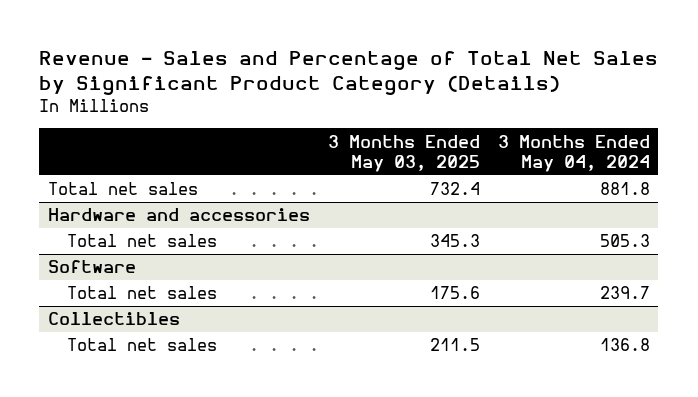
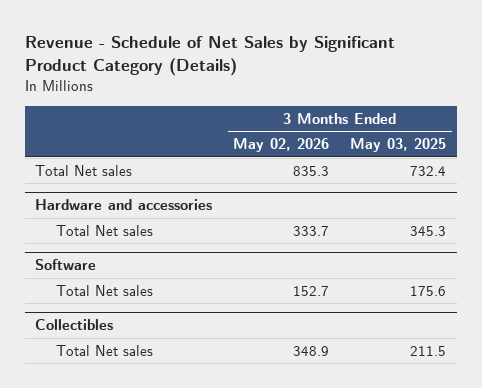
- Revenue - Sales and Percentage of Total Net Sales by Significant Product Category (Details)
+ Revenue - Schedule of Net Sales by Significant Product Category (Details)
- | 3 Months Ended May 03, 2025 | 3 Months Ended May 04, 2024
+ | 3 Months Ended May 02, 2026 | 3 Months Ended May 03, 2025
- Total net sales | 732.4 | 881.8
+ Total Net sales | 835.3 | 732.4
@ Hardware and accessories
- Total net sales | 345.3 | 505.3
+ Total Net sales | 333.7 | 345.3
@ Software
- Total net sales | 175.6 | 239.7
+ Total Net sales | 152.7 | 175.6
@ Collectibles
- Total net sales | 211.5 | 136.8
+ Total Net sales | 348.9 | 211.5

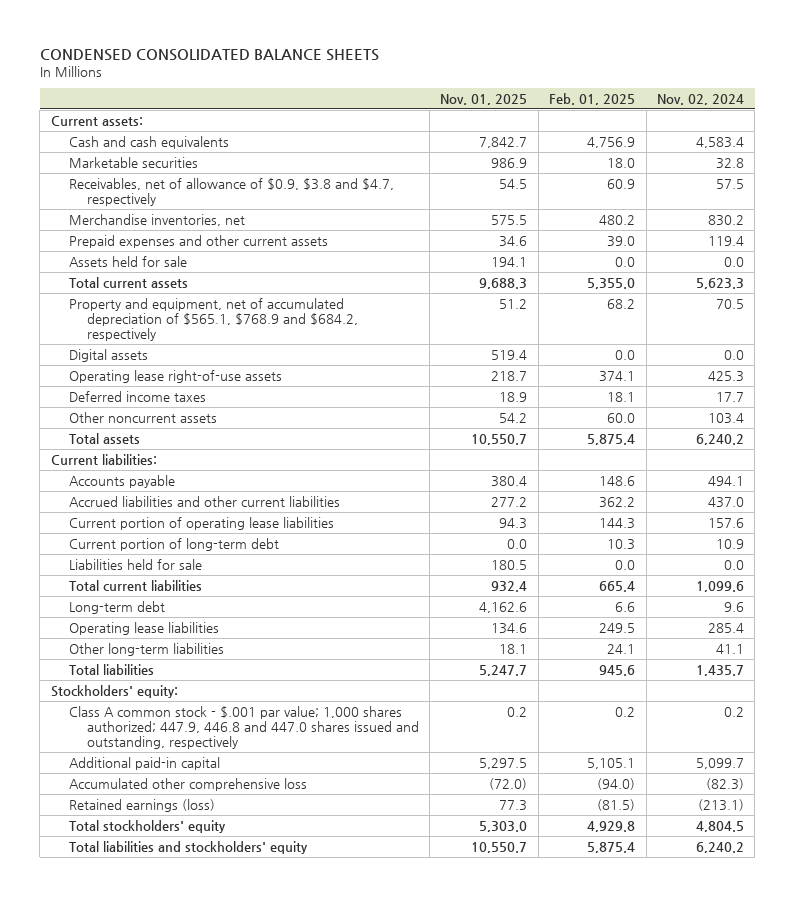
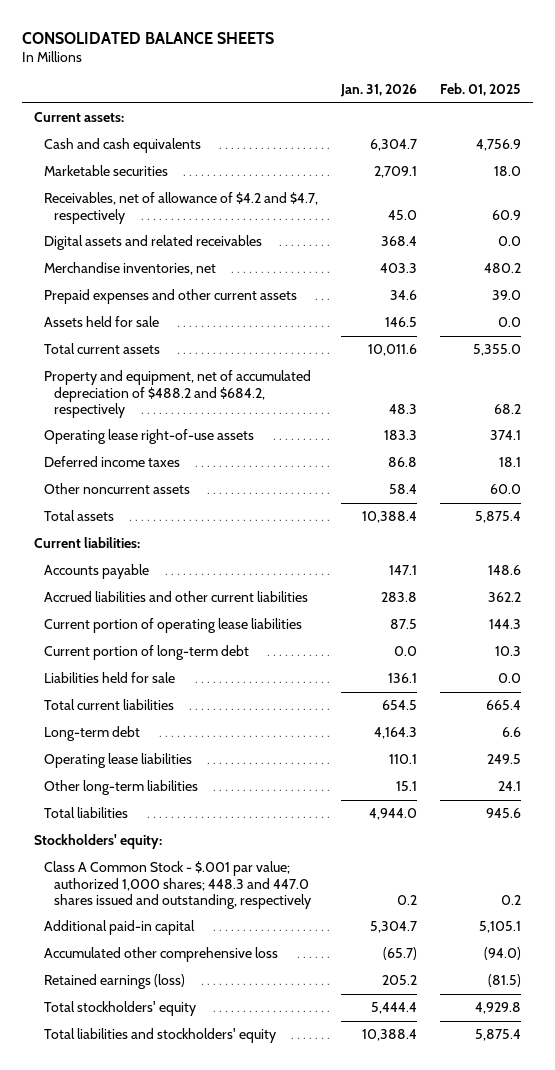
- CONDENSED CONSOLIDATED BALANCE SHEETS
+ CONSOLIDATED BALANCE SHEETS
- | Nov. 01, 2025 | Feb. 01, 2025 | Nov. 02, 2024
+ | Jan. 31, 2026 | Feb. 01, 2025
- Receivables, net of allowance of $0.9, $3.8 and $4.7, respectively | 54.5 | 60.9 | 57.5
+ Receivables, net of allowance of $4.2 and $4.7, respectively | 45.0 | 60.9
+ Digital assets and related receivables | 368.4 | 0.0
- Property and equipment, net of accumulated depreciation of $565.1, $768.9 and $684.2, respectively | 51.2 | 68.2 | 70.5
- Digital assets | 519.4 | 0.0 | 0.0
+ Property and equipment, net of accumulated depreciation of $488.2 and $684.2, respectively | 48.3 | 68.2
- Class A common stock - $.001 par value; 1,000 shares authorized; 447.9, 446.8 and 447.0 shares issued and outstanding, respectively | 0.2 | 0.2 | 0.2
+ Class A Common Stock - $.001 par value; authorized 1,000 shares; 448.3 and 447.0 shares issued and outstanding, respectively | 0.2 | 0.2

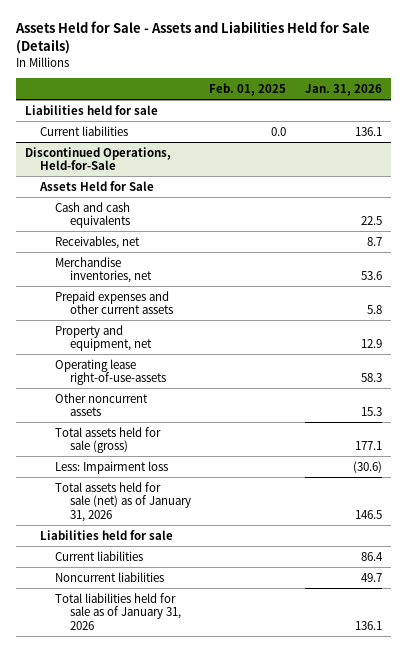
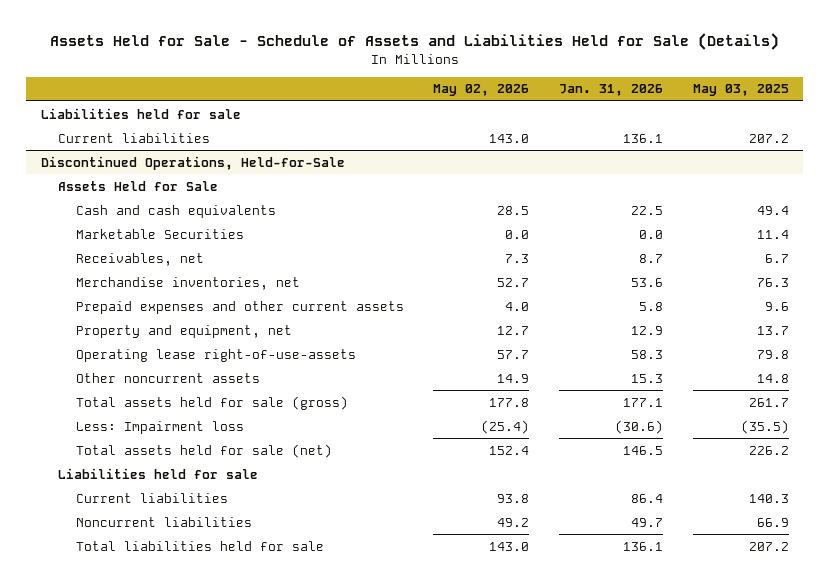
- Assets Held for Sale - Assets and Liabilities Held for Sale (Details)
+ Assets Held for Sale - Schedule of Assets and Liabilities Held for Sale (Details)
- | Feb. 01, 2025 | Jan. 31, 2026
+ | May 02, 2026 | Jan. 31, 2026 | May 03, 2025
@ Discontinued Operations, Held-for-Sale
+ Marketable Securities | 0.0 | 0.0 | 11.4
- Total assets held for sale (net) as of January 31, 2026 | | 146.5
+ Total assets held for sale (net) | 152.4 | 146.5 | 226.2
- Total liabilities held for sale as of January 31, 2026 | | 136.1
+ Total liabilities held for sale | 143.0 | 136.1 | 207.2

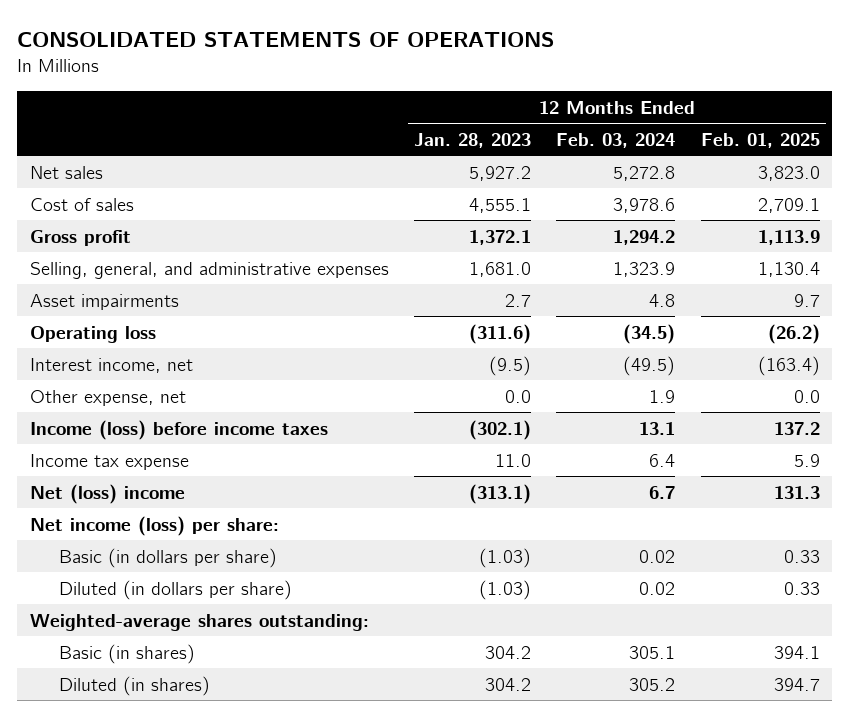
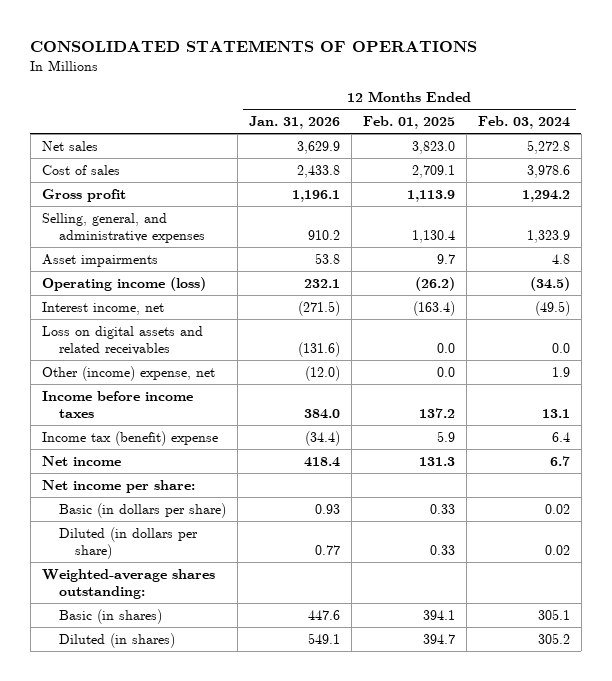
- | 12 Months Ended Jan. 28, 2023 | 12 Months Ended Feb. 03, 2024 | 12 Months Ended Feb. 01, 2025
+ | 12 Months Ended Jan. 31, 2026 | 12 Months Ended Feb. 01, 2025 | 12 Months Ended Feb. 03, 2024
- Operating loss | (311.6) | (34.5) | (26.2)
+ Operating income (loss) | 232.1 | (26.2) | (34.5)
- Other expense, net | 0.0 | 1.9 | 0.0
- Income (loss) before income taxes | (302.1) | 13.1 | 137.2
- Income tax expense | 11.0 | 6.4 | 5.9
- Net (loss) income | (313.1) | 6.7 | 131.3
- Net income (loss) per share:
+ Loss on digital assets and related receivables | (131.6) | 0.0 | 0.0
+ Other (income) expense, net | (12.0) | 0.0 | 1.9
+ Income before income taxes | 384.0 | 137.2 | 13.1
+ Income tax (benefit) expense | (34.4) | 5.9 | 6.4
+ Net income | 418.4 | 131.3 | 6.7
+ Net income per share:

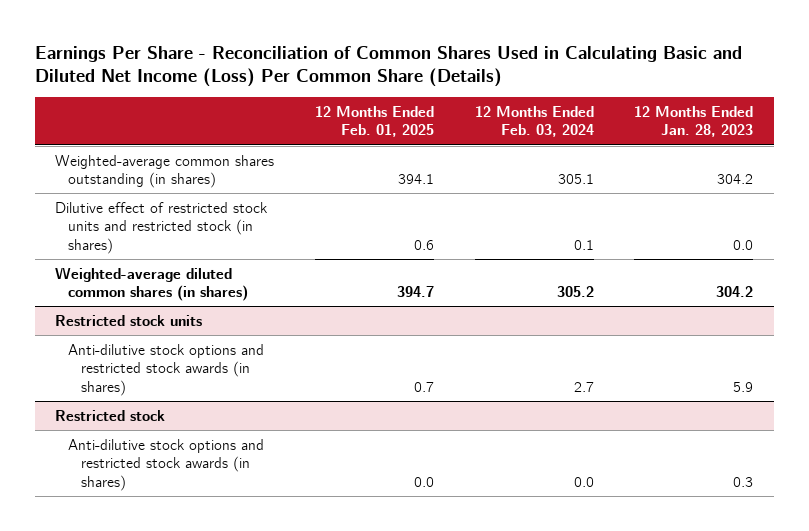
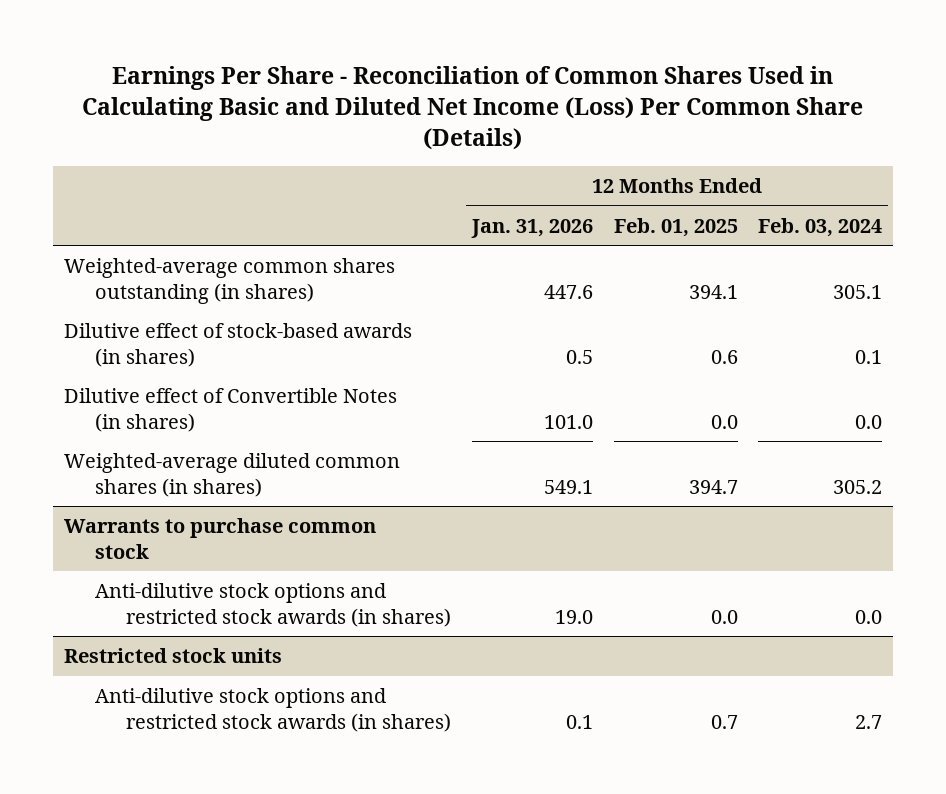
- | 12 Months Ended Feb. 01, 2025 | 12 Months Ended Feb. 03, 2024 | 12 Months Ended Jan. 28, 2023
+ | 12 Months Ended Jan. 31, 2026 | 12 Months Ended Feb. 01, 2025 | 12 Months Ended Feb. 03, 2024
- Dilutive effect of restricted stock units and restricted stock (in shares) | 0.6 | 0.1 | 0.0
+ Dilutive effect of stock-based awards (in shares) | 0.5 | 0.6 | 0.1
+ Dilutive effect of Convertible Notes (in shares) | 101.0 | 0.0 | 0.0
+ Warrants to purchase common stock
+ Anti-dilutive stock options and restricted stock awards (in shares) | 19.0 | 0.0 | 0.0
- Restricted stock
- Anti-dilutive stock options and restricted stock awards (in shares) | 0.0 | 0.0 | 0.3

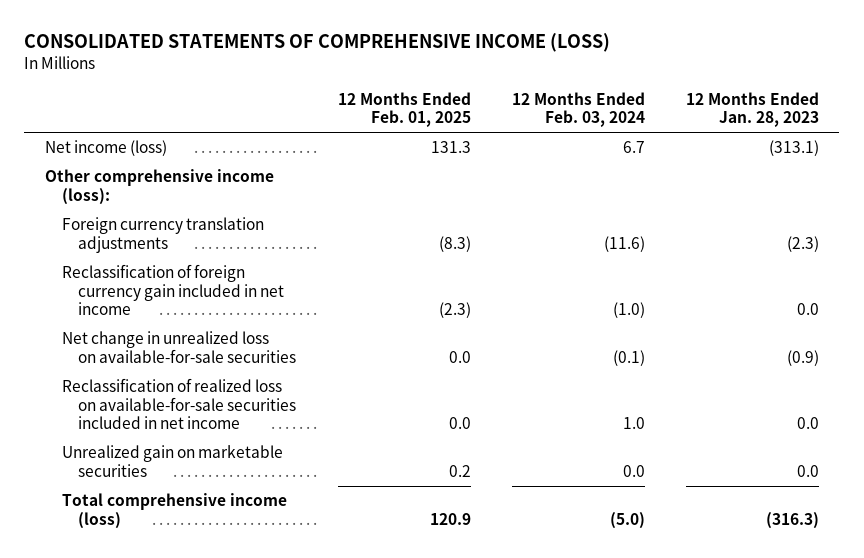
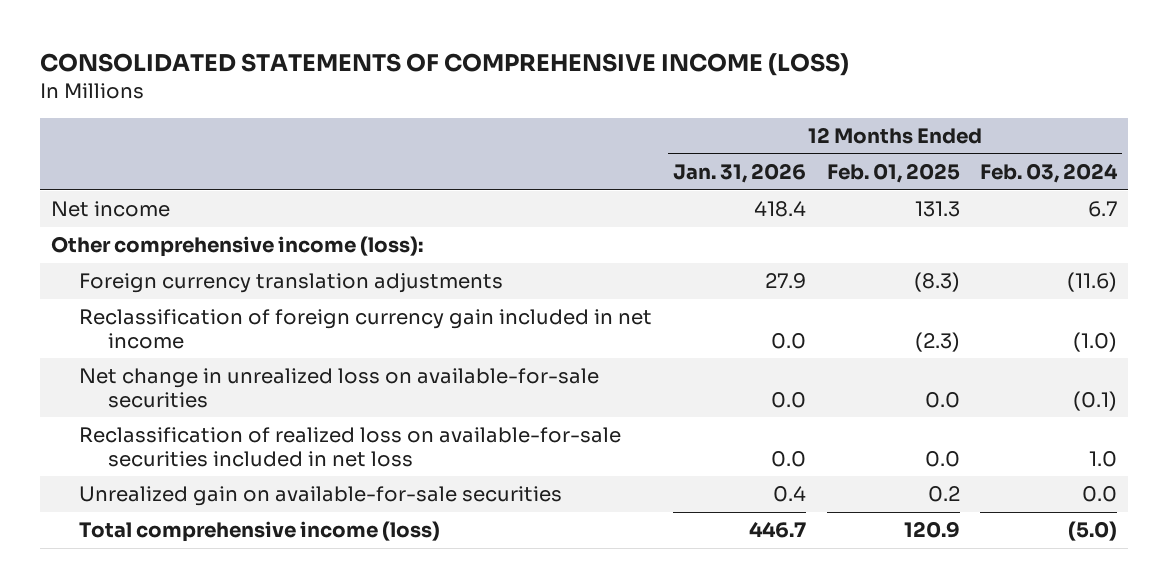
- | 12 Months Ended Feb. 01, 2025 | 12 Months Ended Feb. 03, 2024 | 12 Months Ended Jan. 28, 2023
+ | 12 Months Ended Jan. 31, 2026 | 12 Months Ended Feb. 01, 2025 | 12 Months Ended Feb. 03, 2024
- Net income (loss) | 131.3 | 6.7 | (313.1)
+ Net income | 418.4 | 131.3 | 6.7
- Reclassification of realized loss on available-for-sale securities included in net income | 0.0 | 1.0 | 0.0
- Unrealized gain on marketable securities | 0.2 | 0.0 | 0.0
+ Reclassification of realized loss on available-for-sale securities included in net loss | 0.0 | 0.0 | 1.0
+ Unrealized gain on available-for-sale securities | 0.4 | 0.2 | 0.0

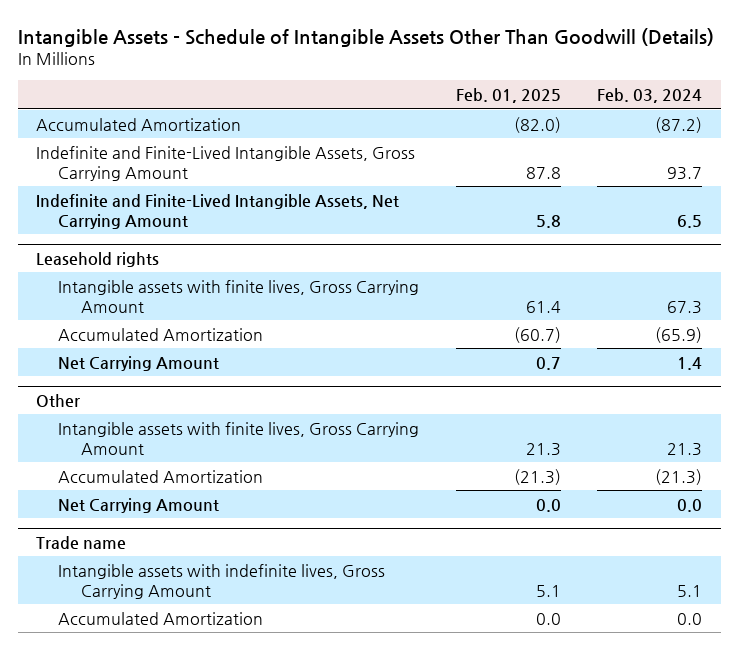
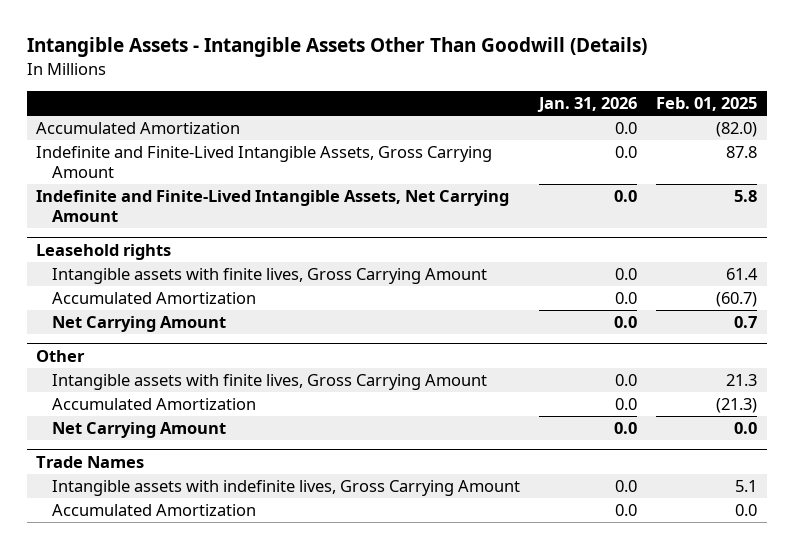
- Intangible Assets - Schedule of Intangible Assets Other Than Goodwill (Details)
+ Intangible Assets - Intangible Assets Other Than Goodwill (Details)
- | Feb. 01, 2025 | Feb. 03, 2024
+ | Jan. 31, 2026 | Feb. 01, 2025
- Trade name
+ Trade Names

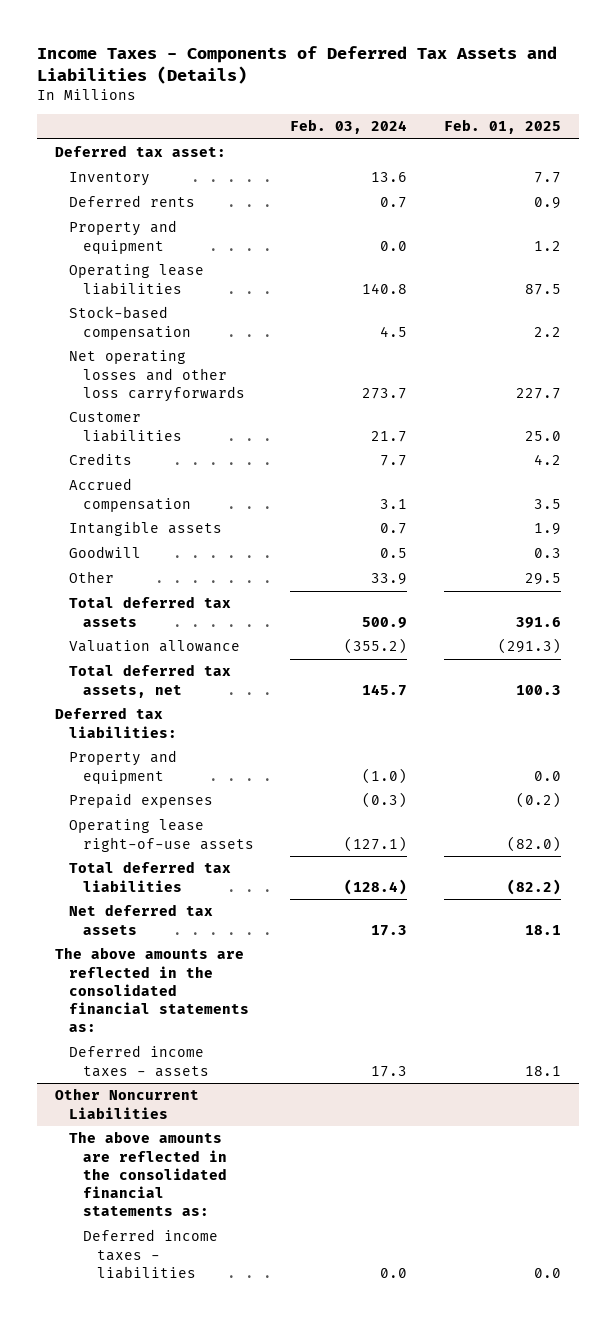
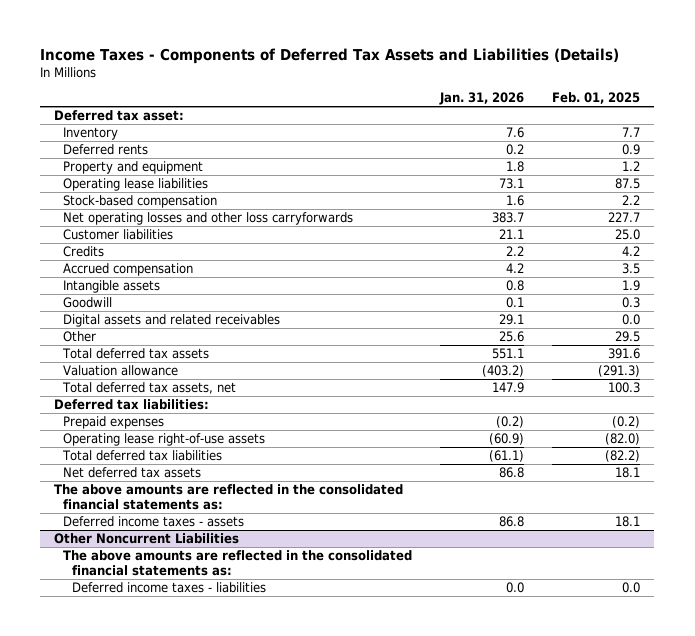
- | Feb. 03, 2024 | Feb. 01, 2025
+ | Jan. 31, 2026 | Feb. 01, 2025
+ Digital assets and related receivables | 29.1 | 0.0
- Property and equipment | (1.0) | 0.0

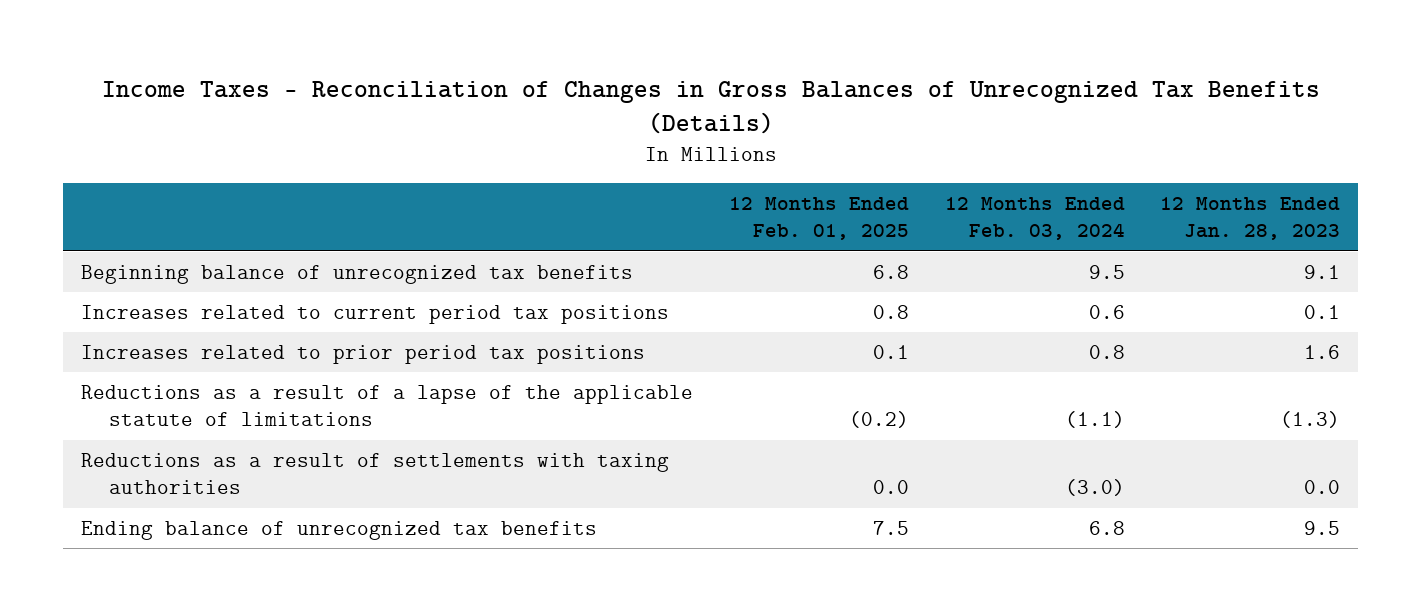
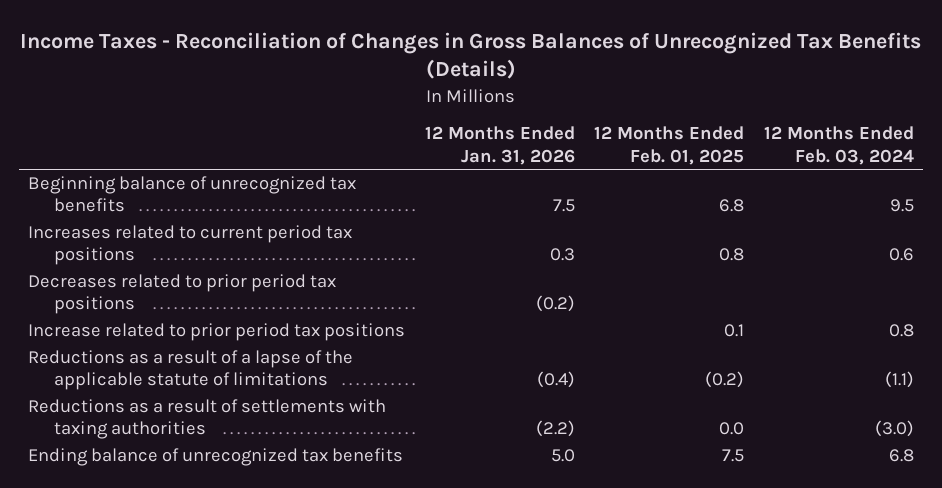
- | 12 Months Ended Feb. 01, 2025 | 12 Months Ended Feb. 03, 2024 | 12 Months Ended Jan. 28, 2023
+ | 12 Months Ended Jan. 31, 2026 | 12 Months Ended Feb. 01, 2025 | 12 Months Ended Feb. 03, 2024
- Increases related to prior period tax positions | 0.1 | 0.8 | 1.6
+ Decreases related to prior period tax positions | (0.2) | |
+ Increase related to prior period tax positions | | 0.1 | 0.8

